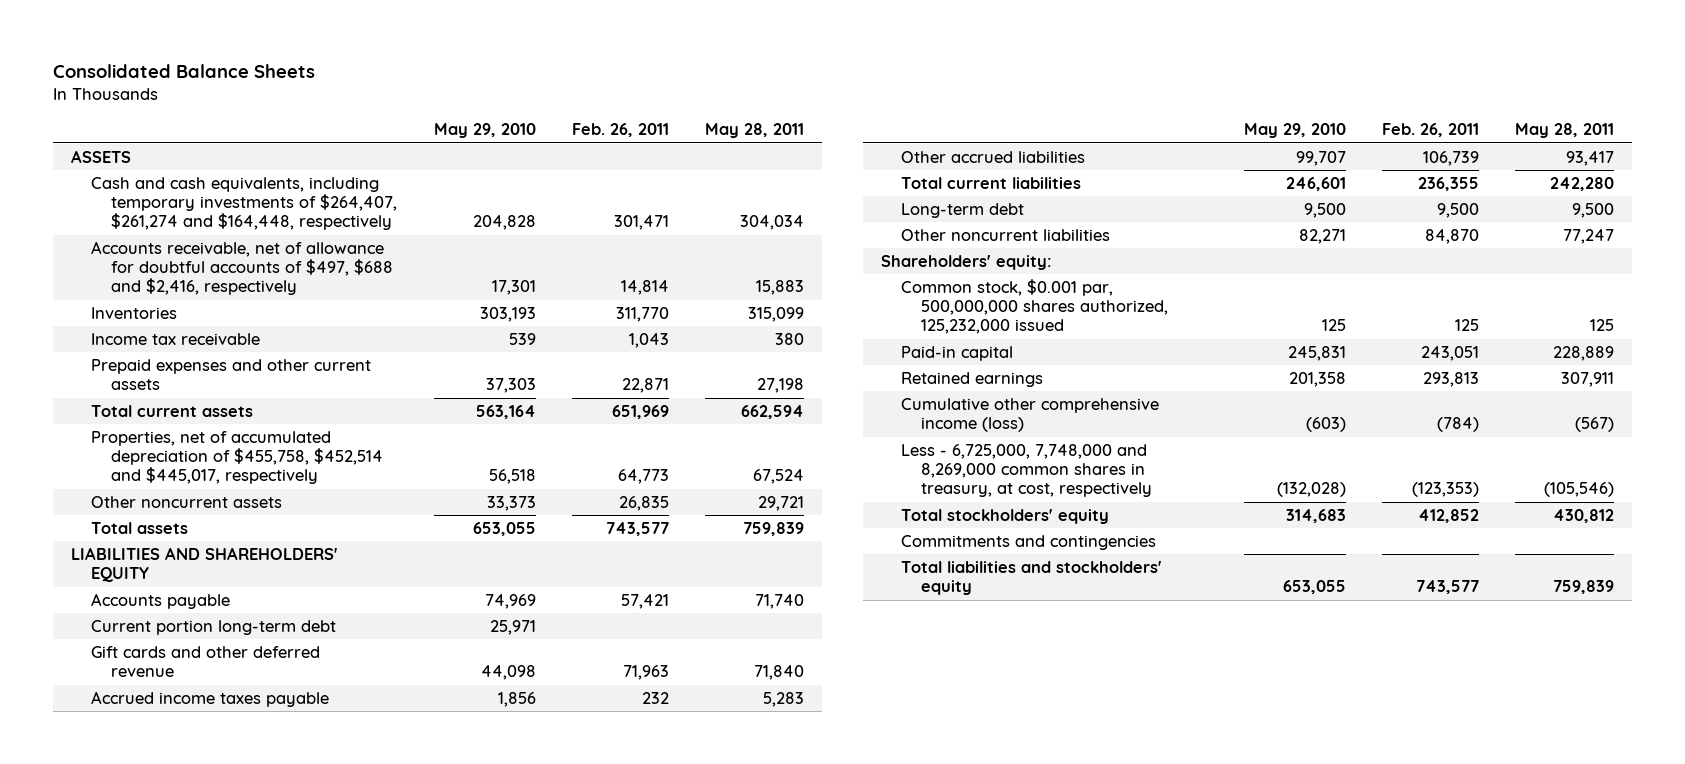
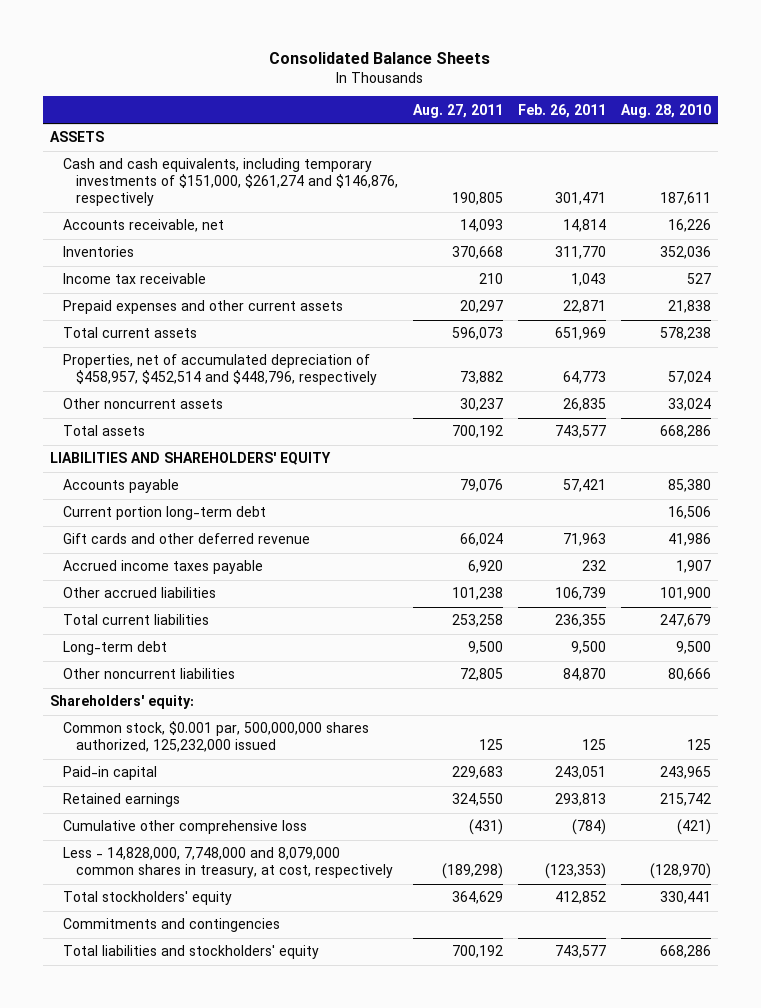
- | May 29, 2010 | Feb. 26, 2011 | May 28, 2011
+ | Aug. 27, 2011 | Feb. 26, 2011 | Aug. 28, 2010
- Cash and cash equivalents, including temporary investments of $264,407, $261,274 and $164,448, respectively | 204,828 | 301,471 | 304,034
- Accounts receivable, net of allowance for doubtful accounts of $497, $688 and $2,416, respectively | 17,301 | 14,814 | 15,883
+ Cash and cash equivalents, including temporary investments of $151,000, $261,274 and $146,876, respectively | 190,805 | 301,471 | 187,611
+ Accounts receivable, net | 14,093 | 14,814 | 16,226
- Properties, net of accumulated depreciation of $455,758, $452,514 and $445,017, respectively | 56,518 | 64,773 | 67,524
+ Properties, net of accumulated depreciation of $458,957, $452,514 and $448,796, respectively | 73,882 | 64,773 | 57,024
- Cumulative other comprehensive income (loss) | (603) | (784) | (567)
- Less - 6,725,000, 7,748,000 and 8,269,000 common shares in treasury, at cost, respectively | (132,028) | (123,353) | (105,546)
+ Cumulative other comprehensive loss | (431) | (784) | (421)
+ Less - 14,828,000, 7,748,000 and 8,079,000 common shares in treasury, at cost, respectively | (189,298) | (123,353) | (128,970)

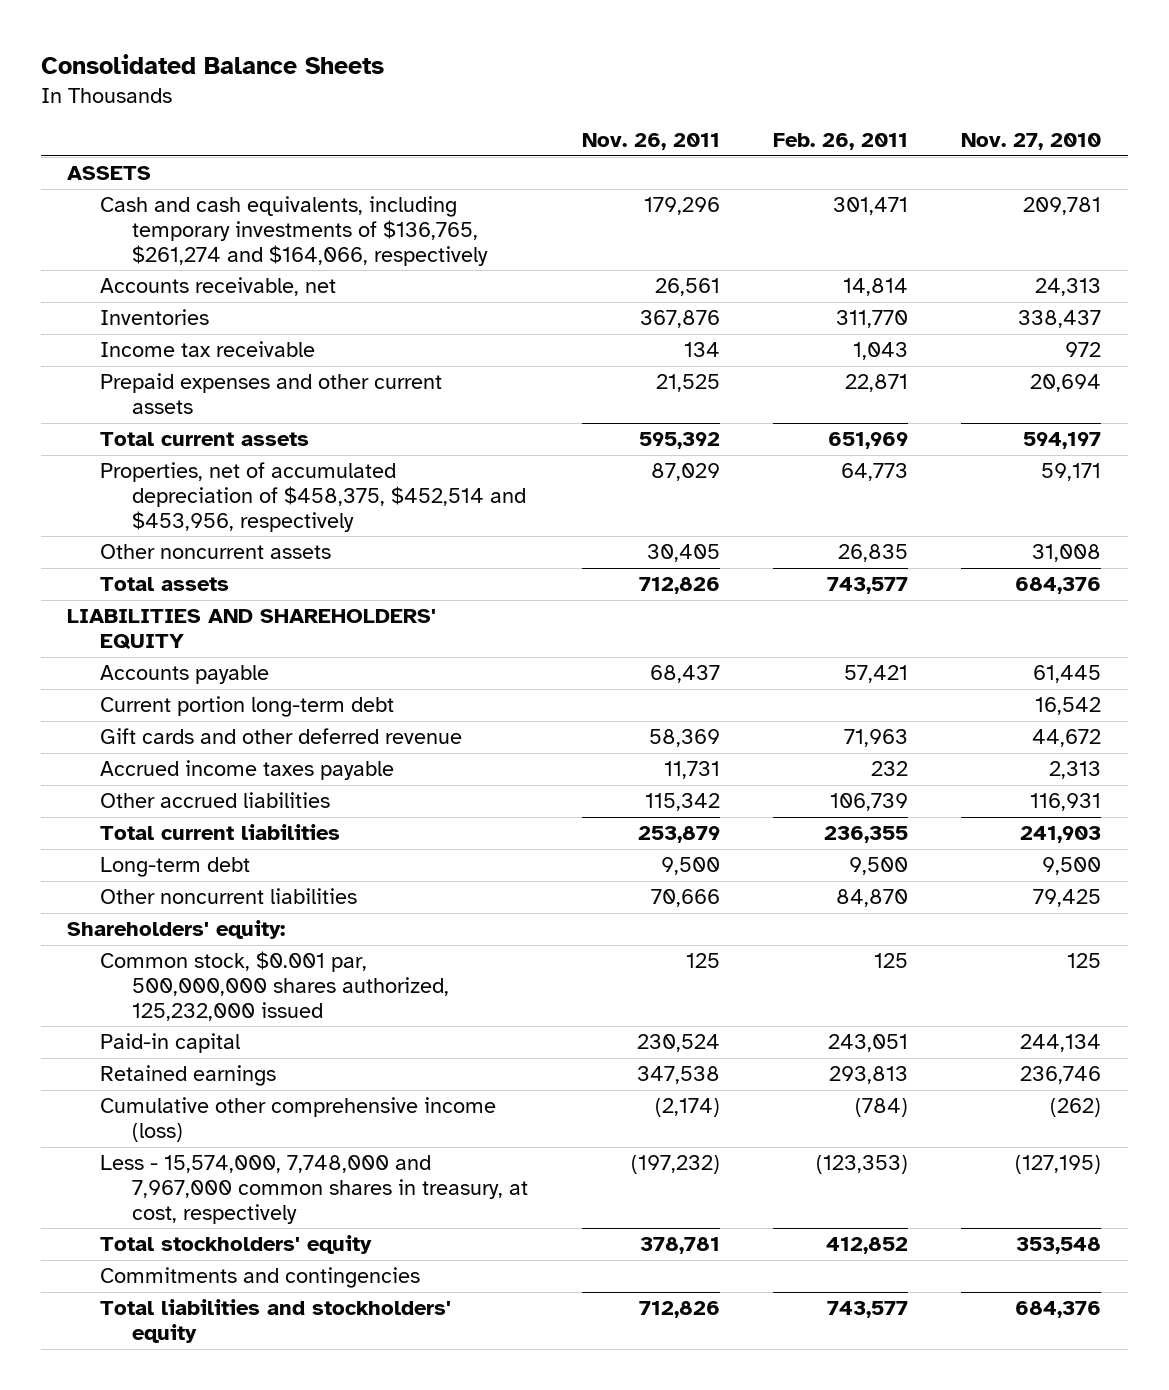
- | Aug. 27, 2011 | Feb. 26, 2011 | Aug. 28, 2010
+ | Nov. 26, 2011 | Feb. 26, 2011 | Nov. 27, 2010
- Cash and cash equivalents, including temporary investments of $151,000, $261,274 and $146,876, respectively | 190,805 | 301,471 | 187,611
+ Cash and cash equivalents, including temporary investments of $136,765, $261,274 and $164,066, respectively | 179,296 | 301,471 | 209,781
- Properties, net of accumulated depreciation of $458,957, $452,514 and $448,796, respectively | 73,882 | 64,773 | 57,024
+ Properties, net of accumulated depreciation of $458,375, $452,514 and $453,956, respectively | 87,029 | 64,773 | 59,171
- Cumulative other comprehensive loss | (431) | (784) | (421)
- Less - 14,828,000, 7,748,000 and 8,079,000 common shares in treasury, at cost, respectively | (189,298) | (123,353) | (128,970)
+ Cumulative other comprehensive income (loss) | (2,174) | (784) | (262)
+ Less - 15,574,000, 7,748,000 and 7,967,000 common shares in treasury, at cost, respectively | (197,232) | (123,353) | (127,195)

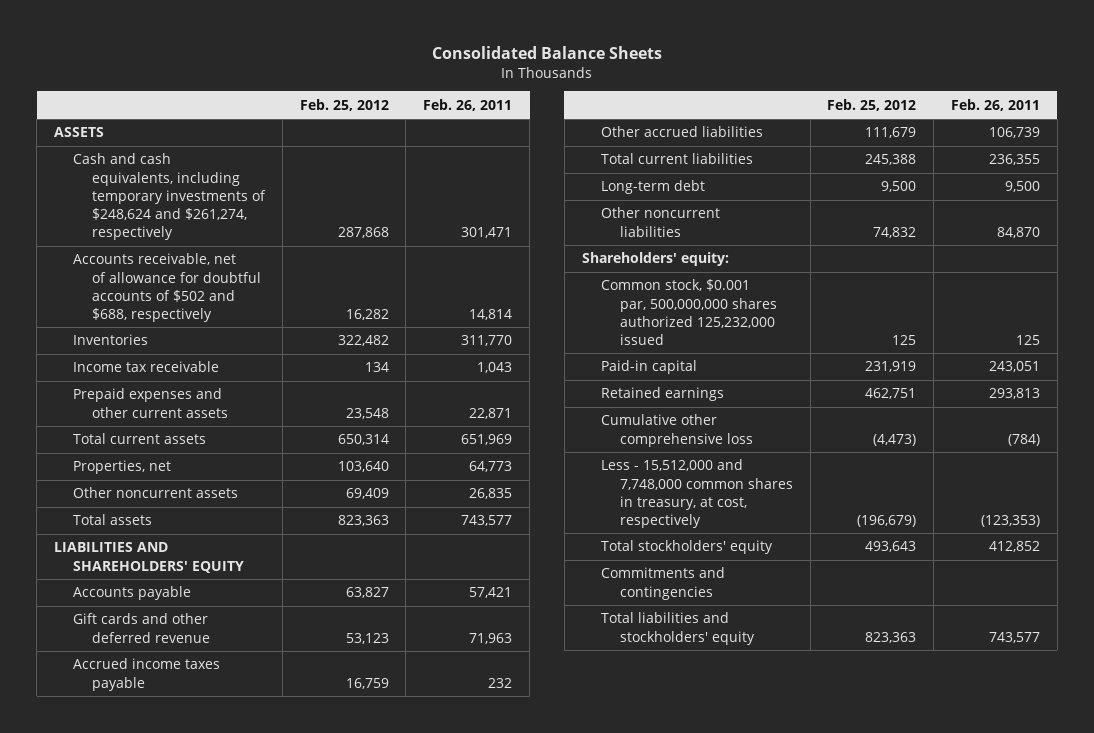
- | Nov. 26, 2011 | Feb. 26, 2011 | Nov. 27, 2010
+ | Feb. 25, 2012 | Feb. 26, 2011
- Cash and cash equivalents, including temporary investments of $136,765, $261,274 and $164,066, respectively | 179,296 | 301,471 | 209,781
- Accounts receivable, net | 26,561 | 14,814 | 24,313
+ Cash and cash equivalents, including temporary investments of $248,624 and $261,274, respectively | 287,868 | 301,471
+ Accounts receivable, net of allowance for doubtful accounts of $502 and $688, respectively | 16,282 | 14,814
- Properties, net of accumulated depreciation of $458,375, $452,514 and $453,956, respectively | 87,029 | 64,773 | 59,171
+ Properties, net | 103,640 | 64,773
- Current portion long-term debt | | | 16,542
- Common stock, $0.001 par, 500,000,000 shares authorized, 125,232,000 issued | 125 | 125 | 125
+ Common stock, $0.001 par, 500,000,000 shares authorized 125,232,000 issued | 125 | 125
- Cumulative other comprehensive income (loss) | (2,174) | (784) | (262)
- Less - 15,574,000, 7,748,000 and 7,967,000 common shares in treasury, at cost, respectively | (197,232) | (123,353) | (127,195)
+ Cumulative other comprehensive loss | (4,473) | (784)
+ Less - 15,512,000 and 7,748,000 common shares in treasury, at cost, respectively | (196,679) | (123,353)

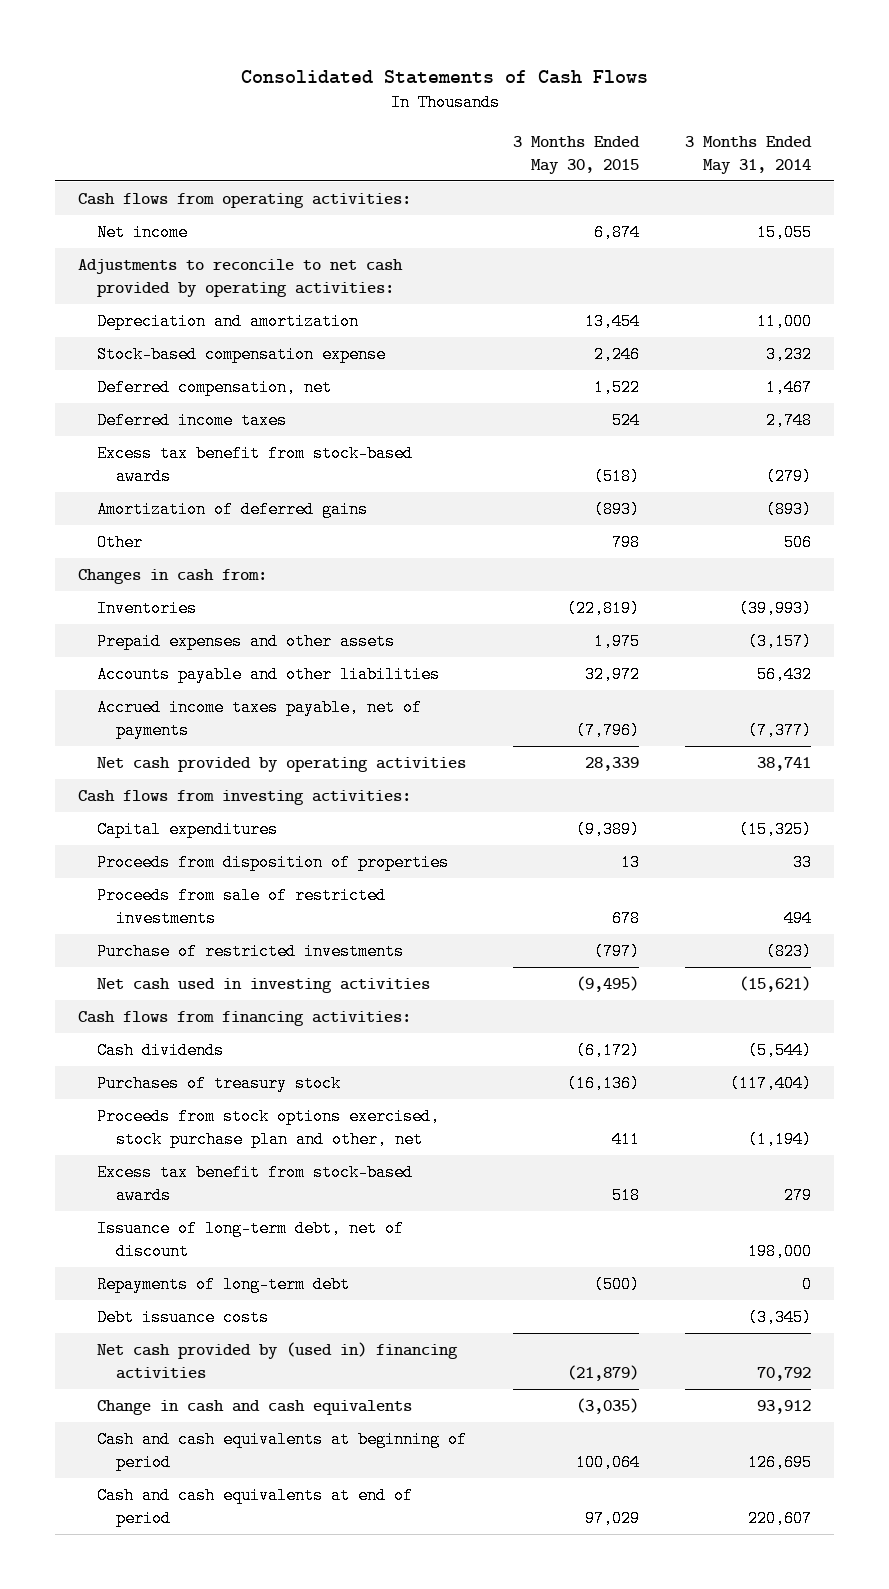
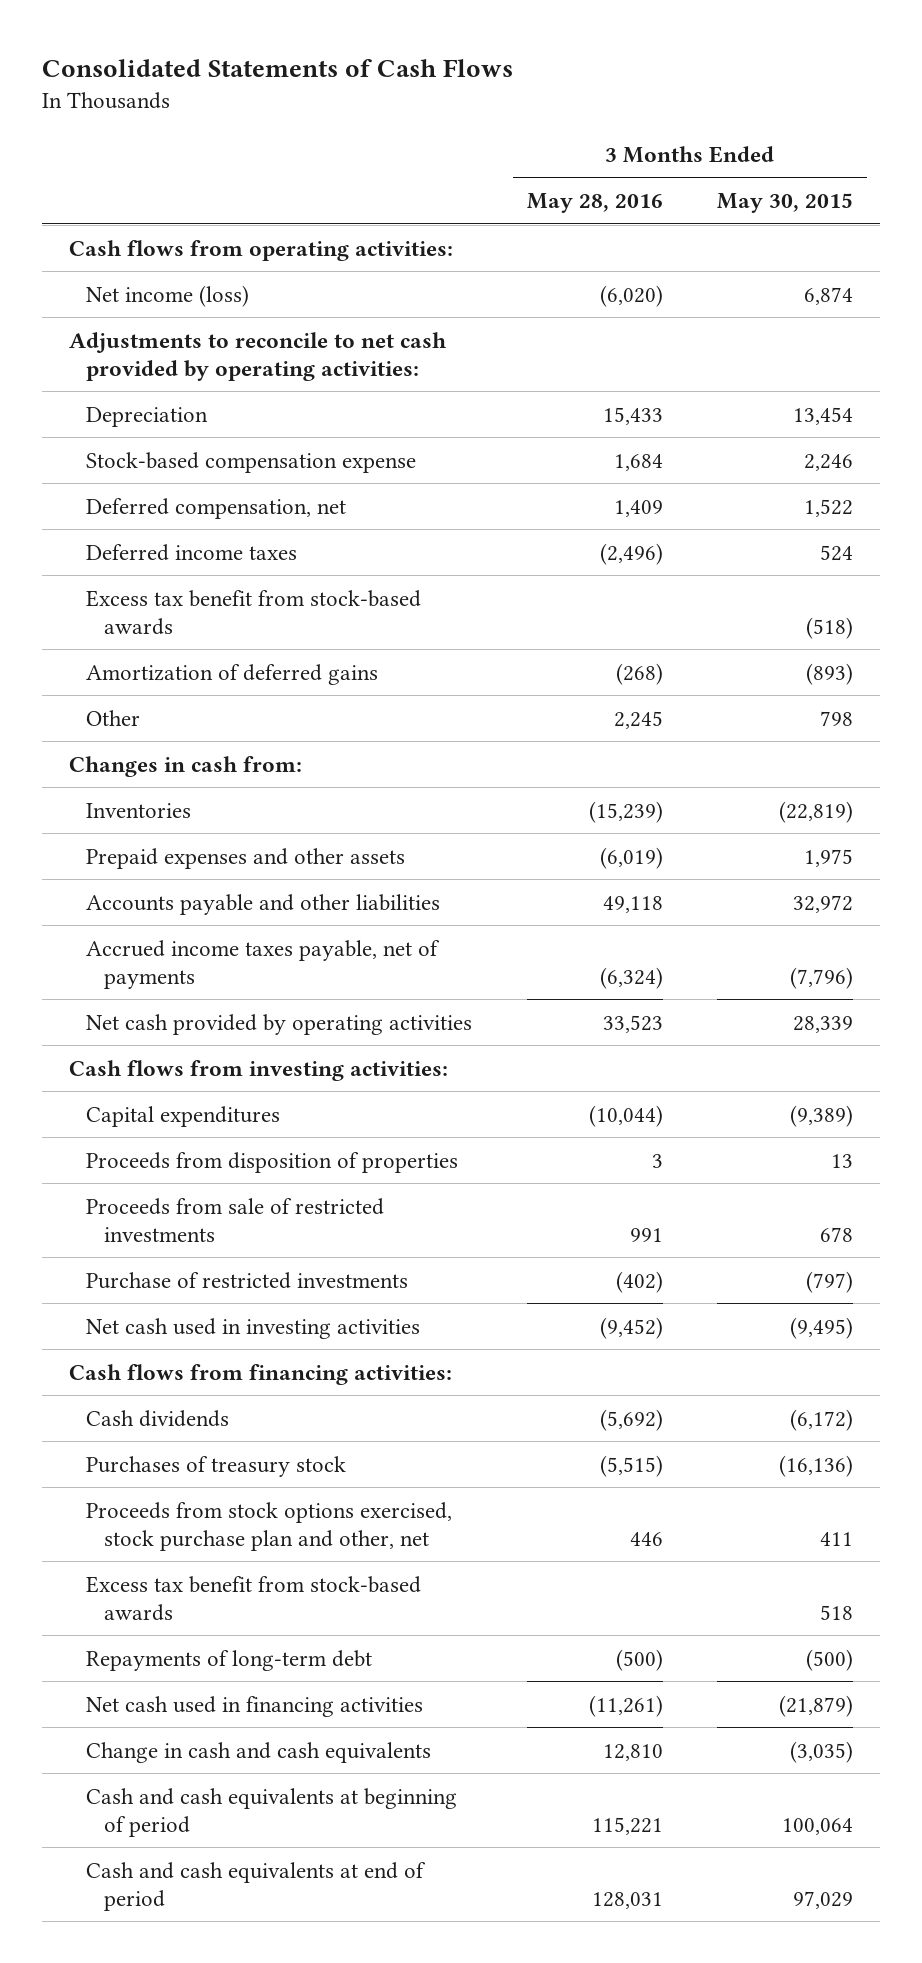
- | 3 Months Ended May 30, 2015 | 3 Months Ended May 31, 2014
+ | 3 Months Ended May 28, 2016 | 3 Months Ended May 30, 2015
- Net income | 6,874 | 15,055
+ Net income (loss) | (6,020) | 6,874
- Depreciation and amortization | 13,454 | 11,000
+ Depreciation | 15,433 | 13,454
- Issuance of long-term debt, net of discount | | 198,000
- Debt issuance costs | | (3,345)
- Net cash provided by (used in) financing activities | (21,879) | 70,792
+ Net cash used in financing activities | (11,261) | (21,879)

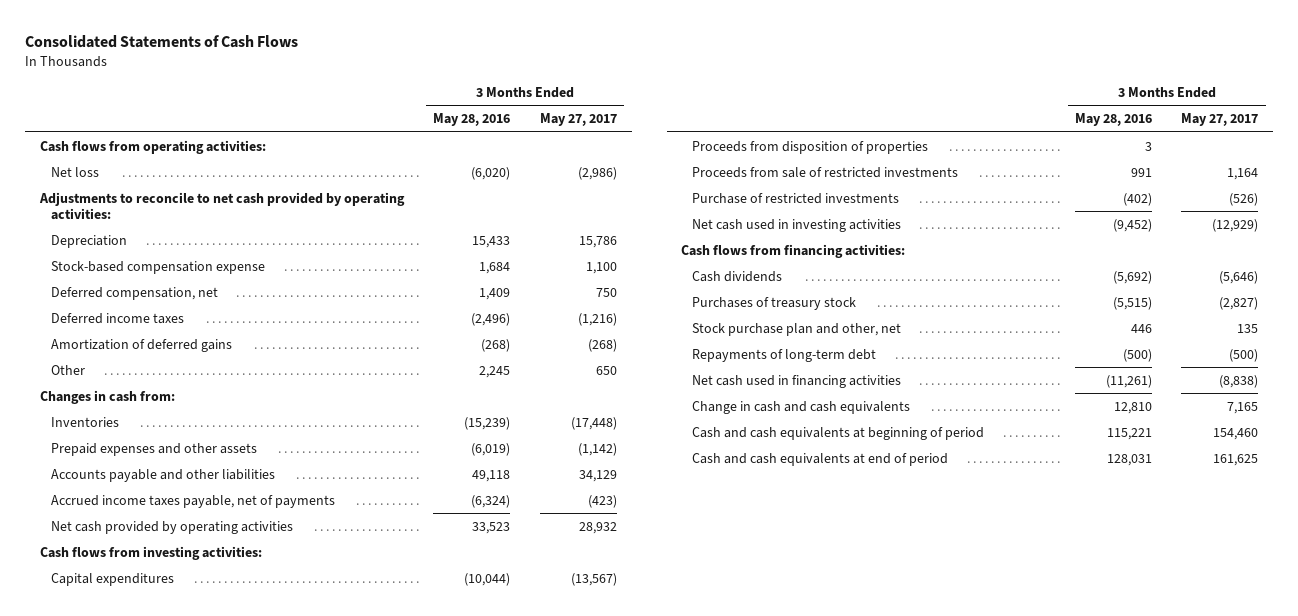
- | 3 Months Ended May 28, 2016 | 3 Months Ended May 30, 2015
+ | 3 Months Ended May 28, 2016 | 3 Months Ended May 27, 2017
- Net income (loss) | (6,020) | 6,874
+ Net loss | (6,020) | (2,986)
- Excess tax benefit from stock-based awards | | (518)
- Proceeds from stock options exercised, stock purchase plan and other, net | 446 | 411
- Excess tax benefit from stock-based awards | | 518
+ Stock purchase plan and other, net | 446 | 135

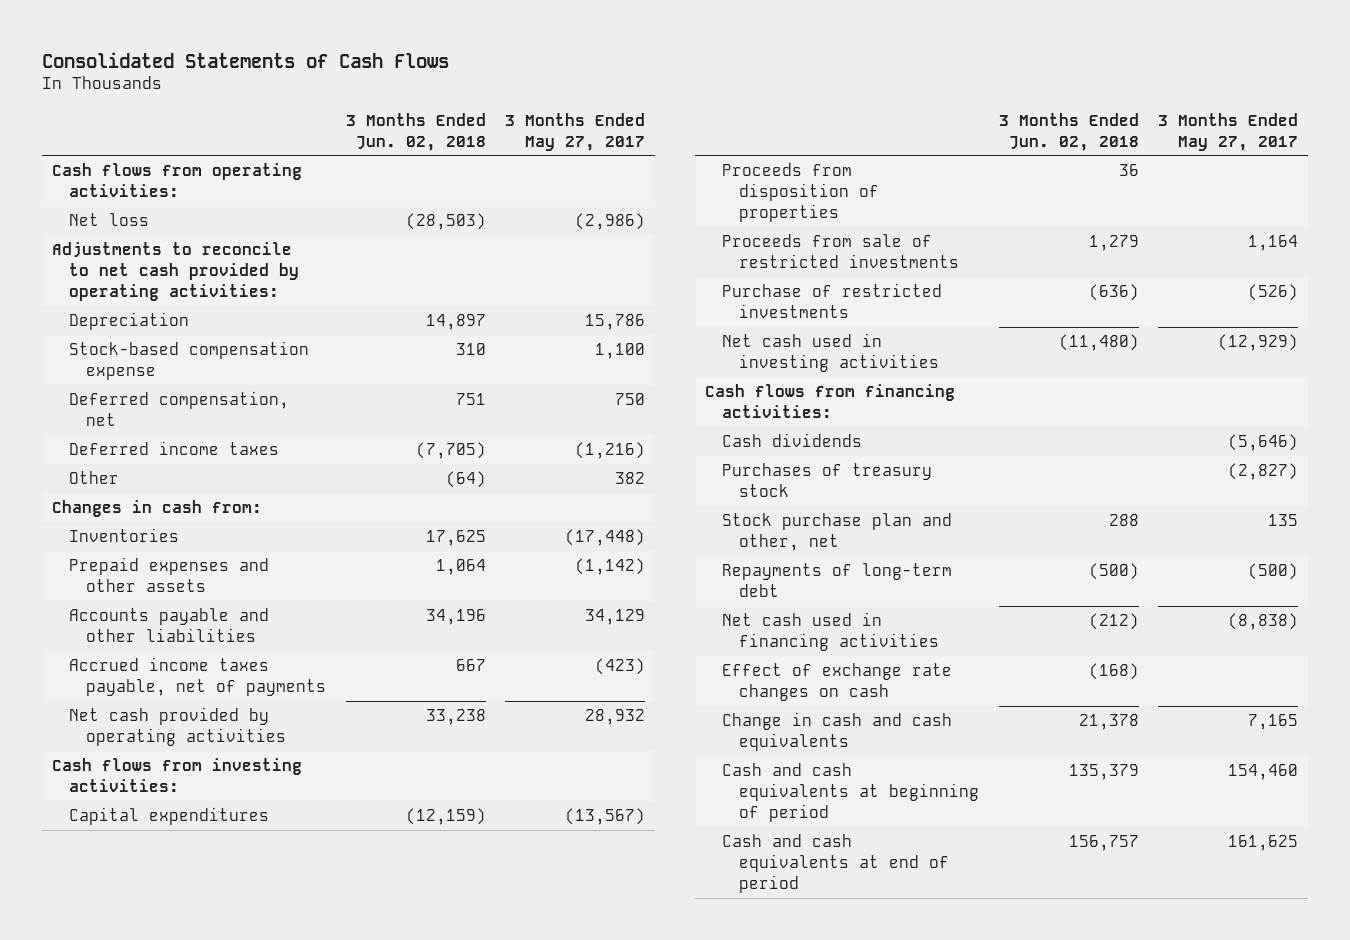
- | 3 Months Ended May 28, 2016 | 3 Months Ended May 27, 2017
+ | 3 Months Ended Jun. 02, 2018 | 3 Months Ended May 27, 2017
- Amortization of deferred gains | (268) | (268)
- Other | 2,245 | 650
+ Other | (64) | 382
+ Effect of exchange rate changes on cash | (168) |

